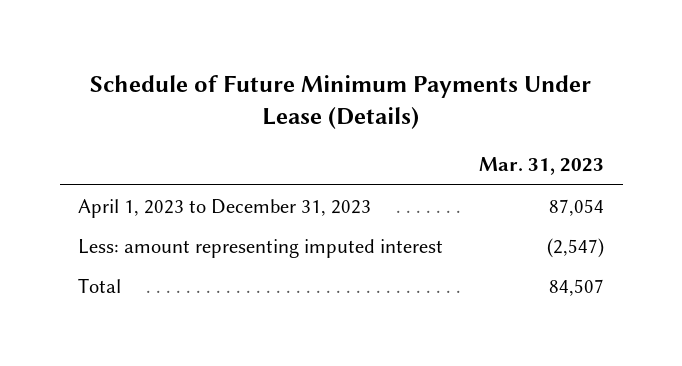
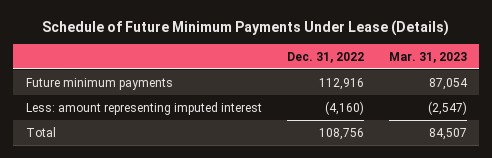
- | Mar. 31, 2023
+ | Dec. 31, 2022 | Mar. 31, 2023
- April 1, 2023 to December 31, 2023 | 87,054
+ Future minimum payments | 112,916 | 87,054

